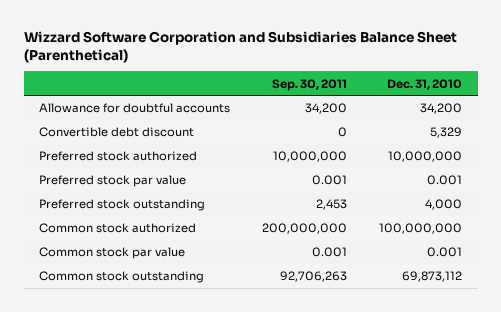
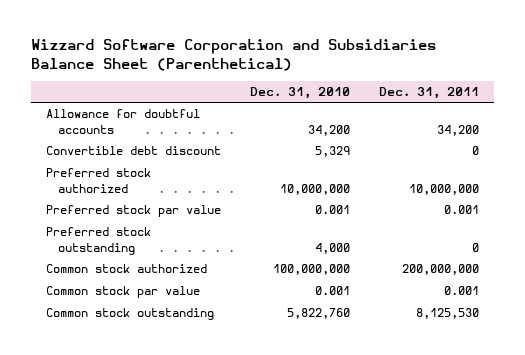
- | Sep. 30, 2011 | Dec. 31, 2010
+ | Dec. 31, 2010 | Dec. 31, 2011
- Common stock outstanding | 92,706,263 | 69,873,112
+ Common stock outstanding | 5,822,760 | 8,125,530

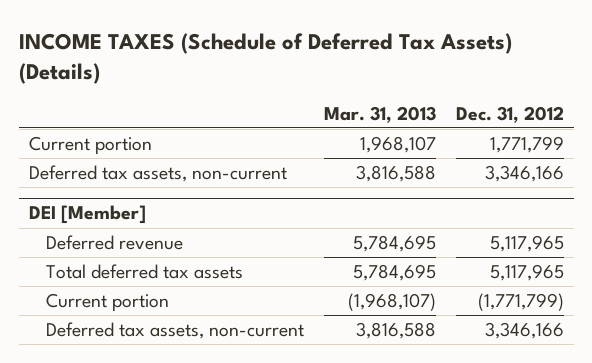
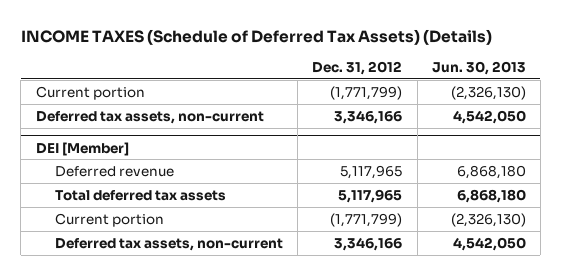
- | Mar. 31, 2013 | Dec. 31, 2012
+ | Dec. 31, 2012 | Jun. 30, 2013
- Current portion | 1,968,107 | 1,771,799
+ Current portion | (1,771,799) | (2,326,130)

